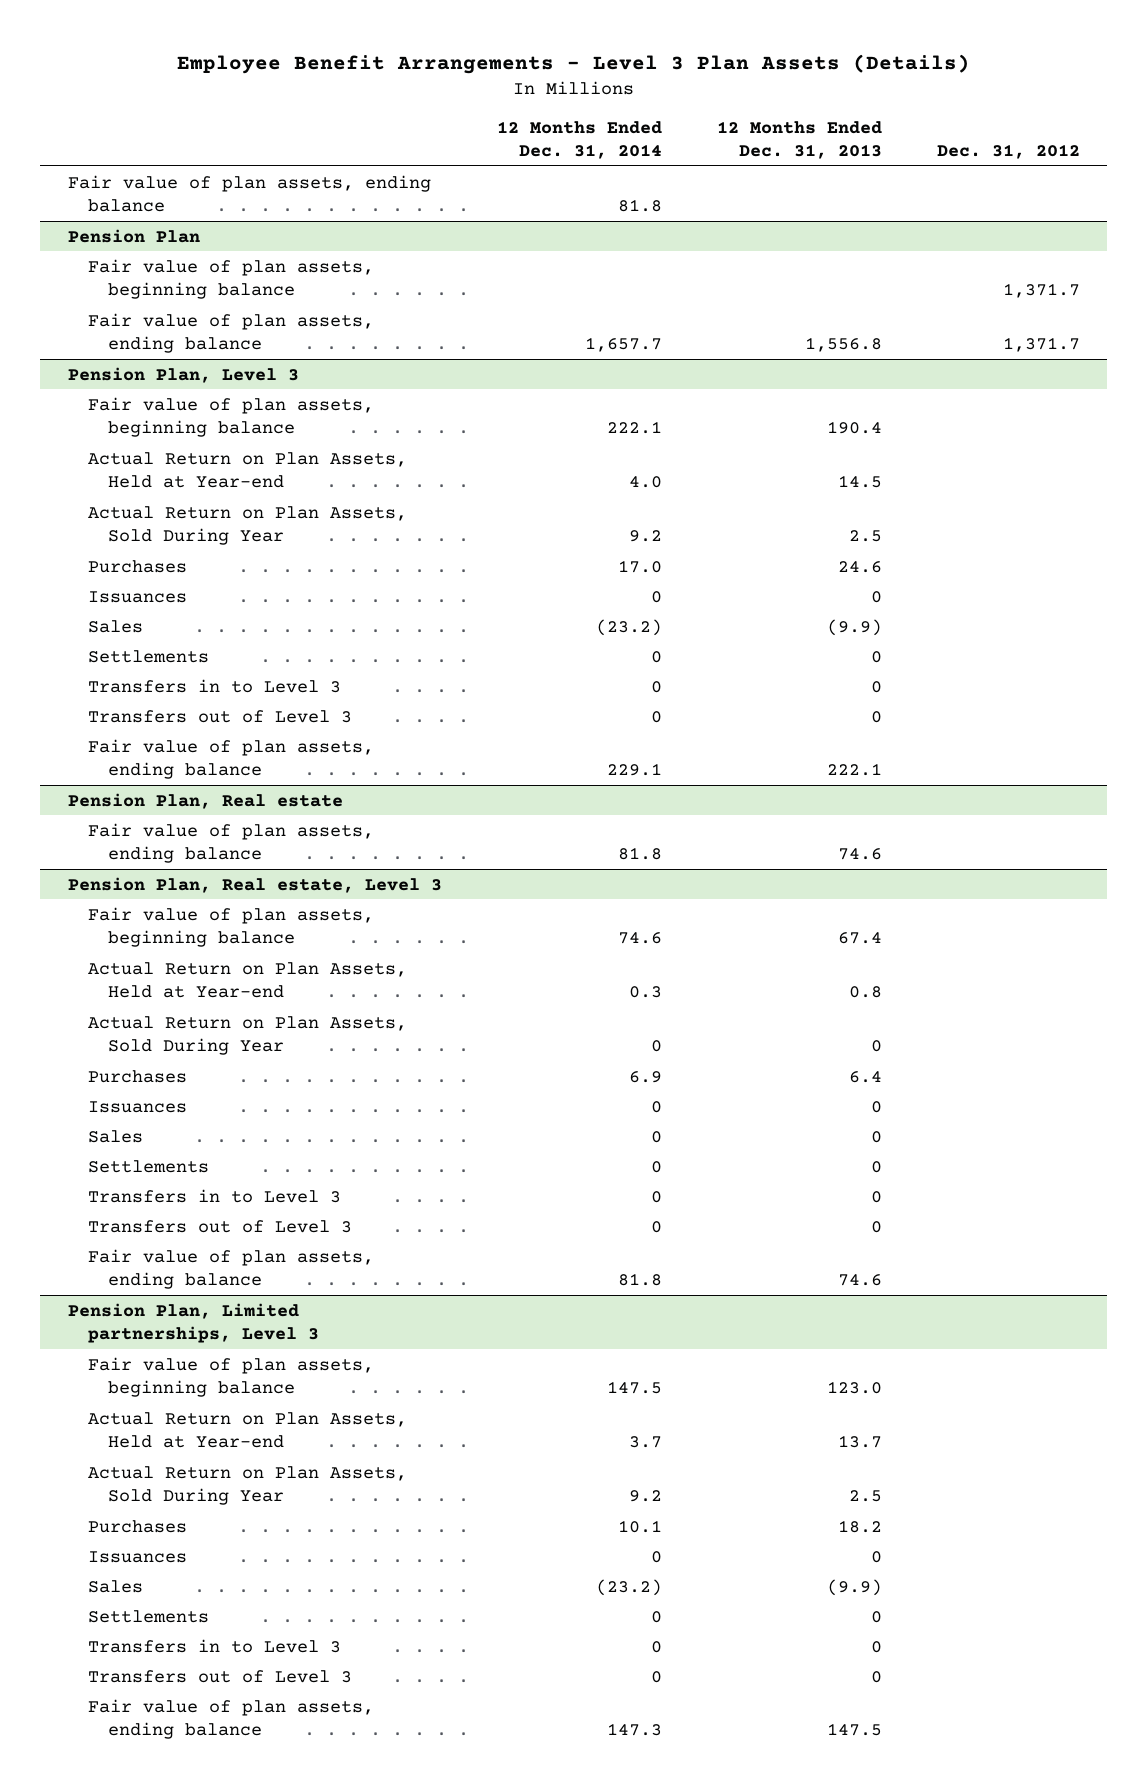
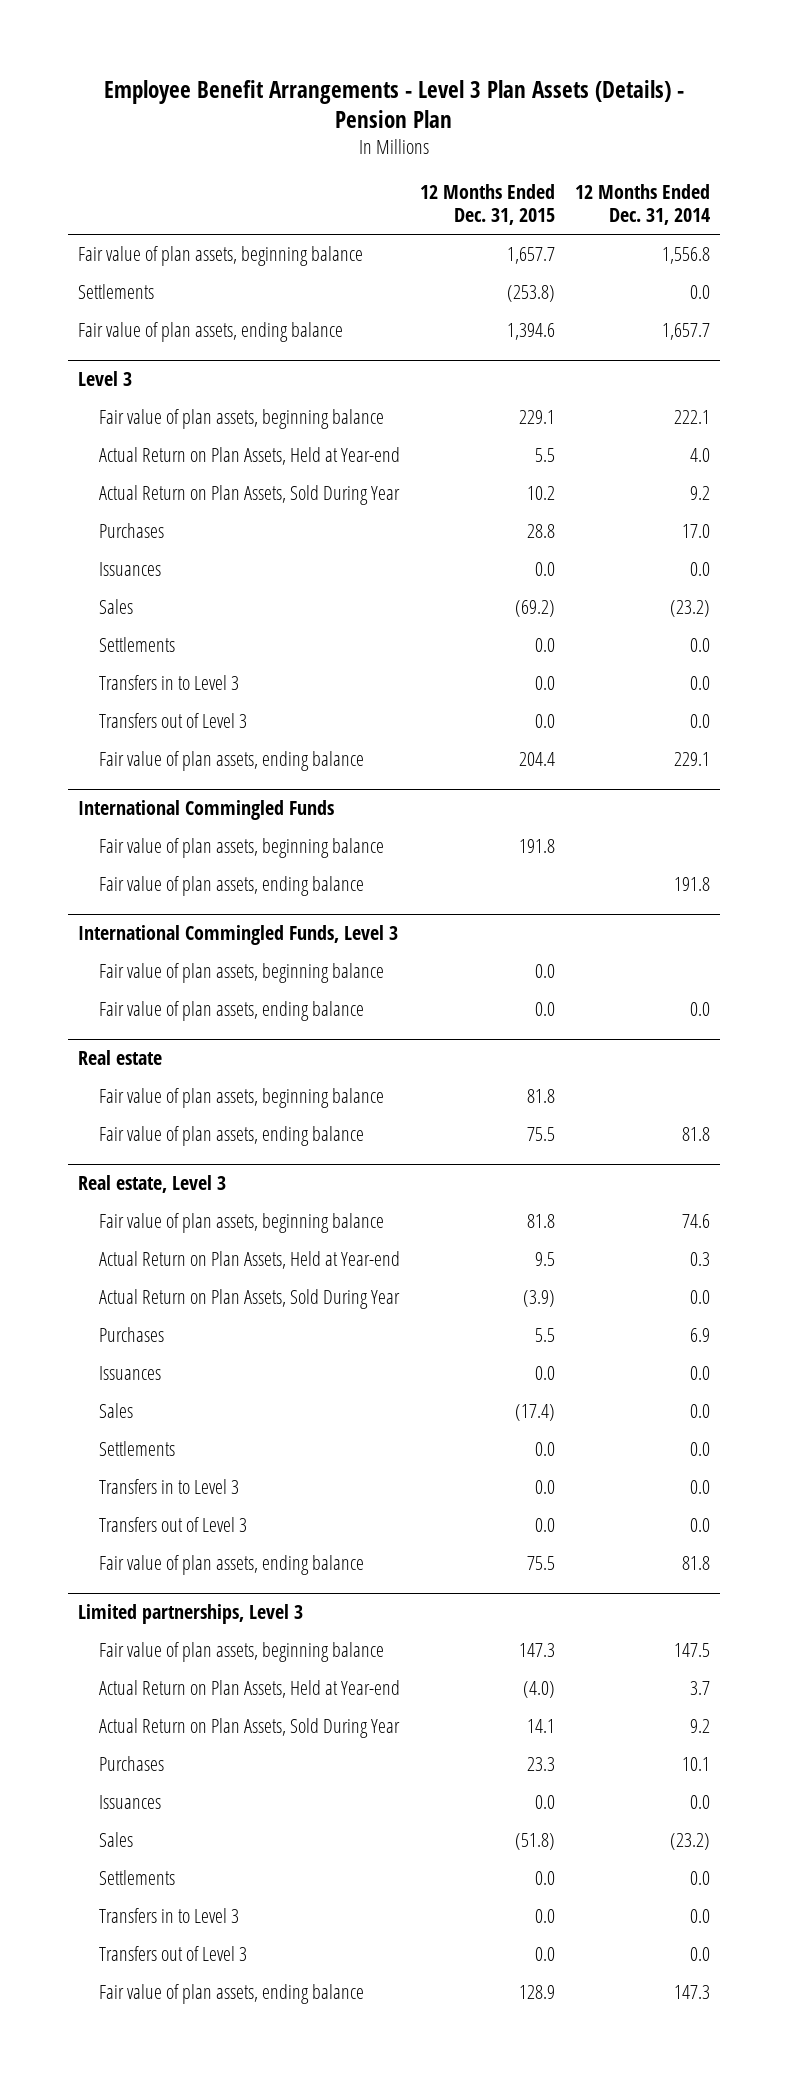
- Employee Benefit Arrangements - Level 3 Plan Assets (Details)
+ Employee Benefit Arrangements - Level 3 Plan Assets (Details) - Pension Plan
- | 12 Months Ended Dec. 31, 2014 | 12 Months Ended Dec. 31, 2013 | Dec. 31, 2012
+ | 12 Months Ended Dec. 31, 2015 | 12 Months Ended Dec. 31, 2014
- Fair value of plan assets, ending balance | 81.8 | |
- Pension Plan
- Fair value of plan assets, beginning balance | | | 1,371.7
+ Fair value of plan assets, beginning balance | 1,657.7 | 1,556.8
+ Settlements | (253.8) | 0.0
- Pension Plan, Level 3
+ Level 3
- Issuances | 0 | 0 |
+ Issuances | 0.0 | 0.0
- Settlements | 0 | 0 |
- Transfers in to Level 3 | 0 | 0 |
- Transfers out of Level 3 | 0 | 0 |
+ Settlements | 0.0 | 0.0
+ Transfers in to Level 3 | 0.0 | 0.0
+ Transfers out of Level 3 | 0.0 | 0.0
- Pension Plan, Real estate
+ International Commingled Funds
+ Fair value of plan assets, beginning balance | 191.8 |
+ Fair value of plan assets, ending balance | | 191.8
+ International Commingled Funds, Level 3
+ Fair value of plan assets, beginning balance | 0.0 |
+ Fair value of plan assets, ending balance | 0.0 | 0.0
+ Real estate
+ Fair value of plan assets, beginning balance | 81.8 |
- Pension Plan, Real estate, Level 3
+ Real estate, Level 3
- Actual Return on Plan Assets, Sold During Year | 0 | 0 |
+ Actual Return on Plan Assets, Sold During Year | (3.9) | 0.0
- Issuances | 0 | 0 |
- Sales | 0 | 0 |
- Settlements | 0 | 0 |
- Transfers in to Level 3 | 0 | 0 |
- Transfers out of Level 3 | 0 | 0 |
+ Issuances | 0.0 | 0.0
+ Sales | (17.4) | 0.0
+ Settlements | 0.0 | 0.0
+ Transfers in to Level 3 | 0.0 | 0.0
+ Transfers out of Level 3 | 0.0 | 0.0
- Pension Plan, Limited partnerships, Level 3
+ Limited partnerships, Level 3
- Issuances | 0 | 0 |
+ Issuances | 0.0 | 0.0
- Settlements | 0 | 0 |
- Transfers in to Level 3 | 0 | 0 |
- Transfers out of Level 3 | 0 | 0 |
+ Settlements | 0.0 | 0.0
+ Transfers in to Level 3 | 0.0 | 0.0
+ Transfers out of Level 3 | 0.0 | 0.0

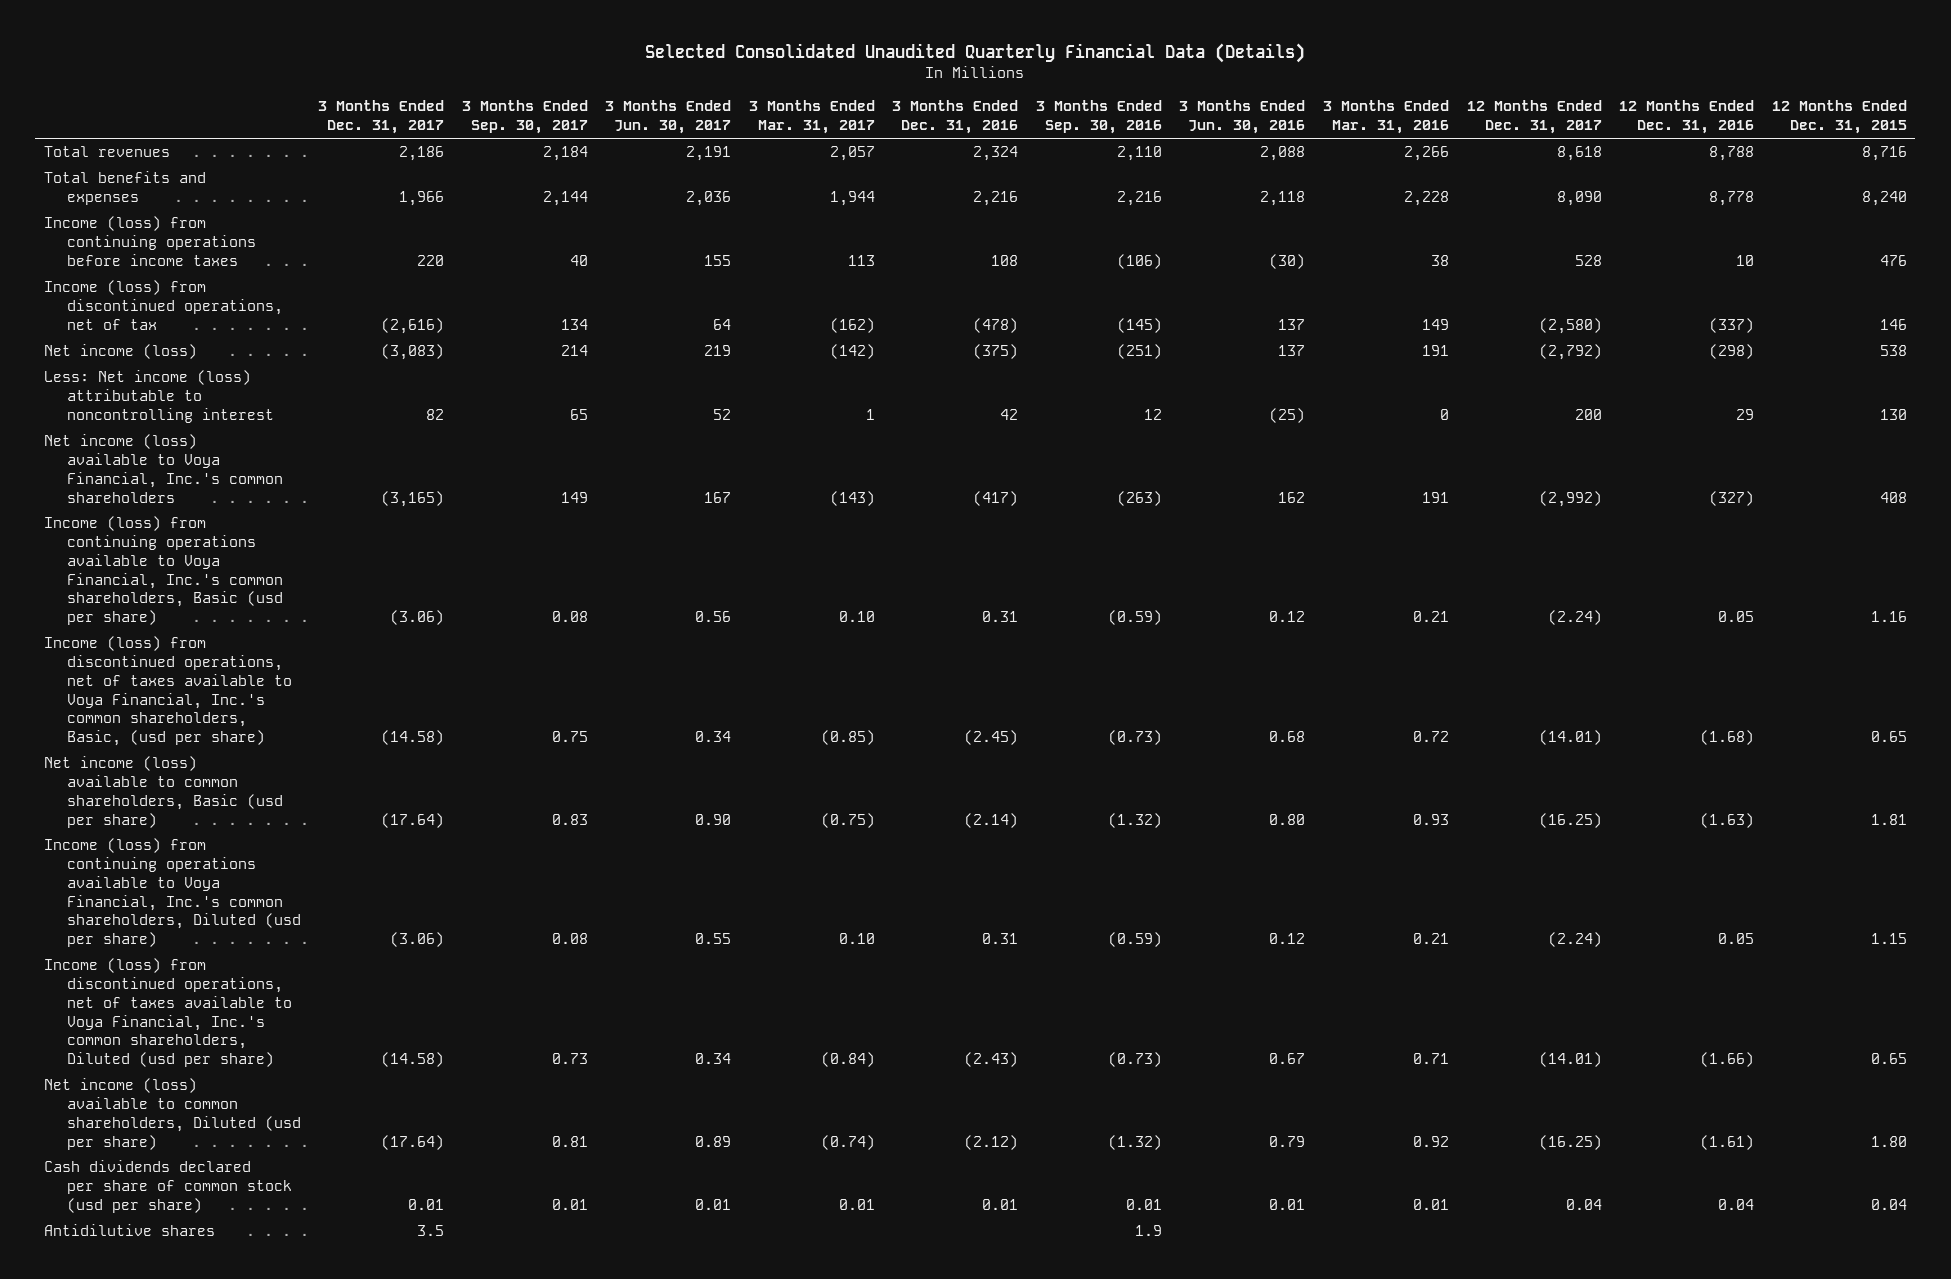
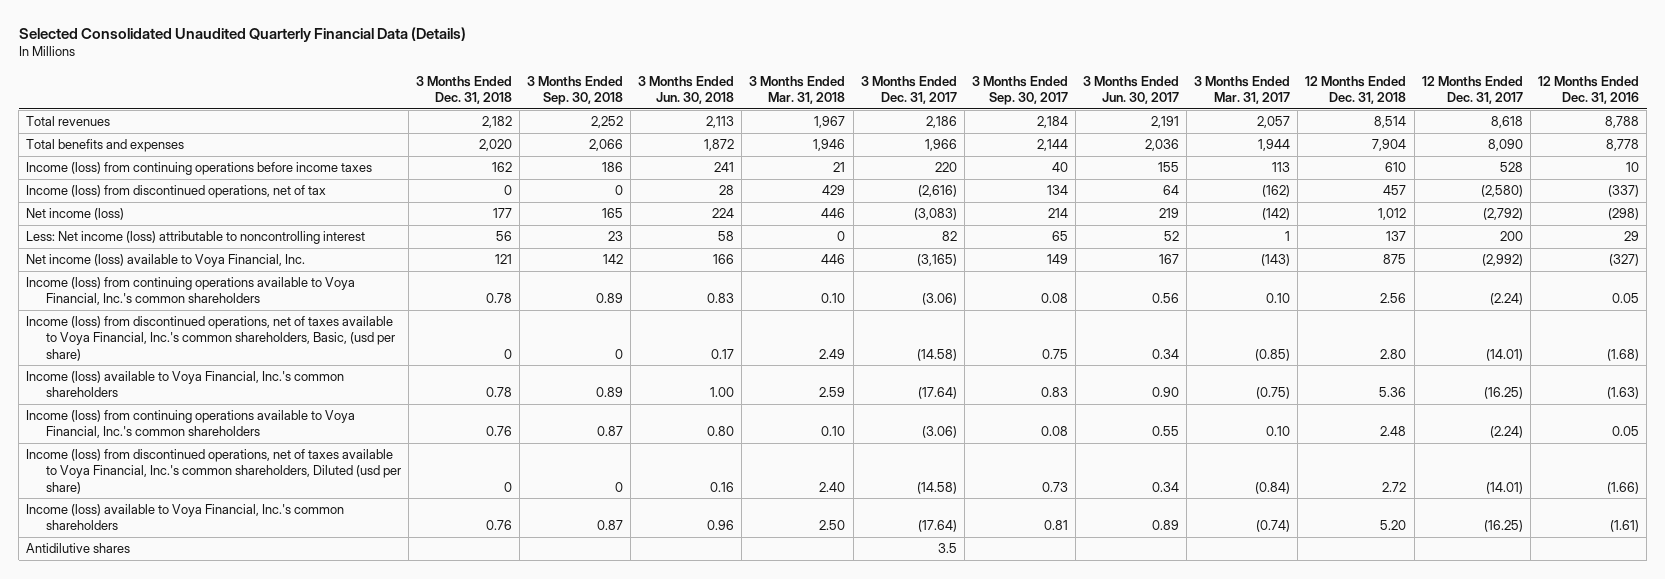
- | 3 Months Ended Dec. 31, 2017 | 3 Months Ended Sep. 30, 2017 | 3 Months Ended Jun. 30, 2017 | 3 Months Ended Mar. 31, 2017 | 3 Months Ended Dec. 31, 2016 | 3 Months Ended Sep. 30, 2016 | 3 Months Ended Jun. 30, 2016 | 3 Months Ended Mar. 31, 2016 | 12 Months Ended Dec. 31, 2017 | 12 Months Ended Dec. 31, 2016 | 12 Months Ended Dec. 31, 2015
+ | 3 Months Ended Dec. 31, 2018 | 3 Months Ended Sep. 30, 2018 | 3 Months Ended Jun. 30, 2018 | 3 Months Ended Mar. 31, 2018 | 3 Months Ended Dec. 31, 2017 | 3 Months Ended Sep. 30, 2017 | 3 Months Ended Jun. 30, 2017 | 3 Months Ended Mar. 31, 2017 | 12 Months Ended Dec. 31, 2018 | 12 Months Ended Dec. 31, 2017 | 12 Months Ended Dec. 31, 2016
- Net income (loss) available to Voya Financial, Inc.'s common shareholders | (3,165) | 149 | 167 | (143) | (417) | (263) | 162 | 191 | (2,992) | (327) | 408
- Income (loss) from continuing operations available to Voya Financial, Inc.'s common shareholders, Basic (usd per share) | (3.06) | 0.08 | 0.56 | 0.10 | 0.31 | (0.59) | 0.12 | 0.21 | (2.24) | 0.05 | 1.16
+ Net income (loss) available to Voya Financial, Inc. | 121 | 142 | 166 | 446 | (3,165) | 149 | 167 | (143) | 875 | (2,992) | (327)
+ Income (loss) from continuing operations available to Voya Financial, Inc.'s common shareholders | 0.78 | 0.89 | 0.83 | 0.10 | (3.06) | 0.08 | 0.56 | 0.10 | 2.56 | (2.24) | 0.05
- Net income (loss) available to common shareholders, Basic (usd per share) | (17.64) | 0.83 | 0.90 | (0.75) | (2.14) | (1.32) | 0.80 | 0.93 | (16.25) | (1.63) | 1.81
- Income (loss) from continuing operations available to Voya Financial, Inc.'s common shareholders, Diluted (usd per share) | (3.06) | 0.08 | 0.55 | 0.10 | 0.31 | (0.59) | 0.12 | 0.21 | (2.24) | 0.05 | 1.15
+ Income (loss) available to Voya Financial, Inc.'s common shareholders | 0.78 | 0.89 | 1.00 | 2.59 | (17.64) | 0.83 | 0.90 | (0.75) | 5.36 | (16.25) | (1.63)
+ Income (loss) from continuing operations available to Voya Financial, Inc.'s common shareholders | 0.76 | 0.87 | 0.80 | 0.10 | (3.06) | 0.08 | 0.55 | 0.10 | 2.48 | (2.24) | 0.05
- Net income (loss) available to common shareholders, Diluted (usd per share) | (17.64) | 0.81 | 0.89 | (0.74) | (2.12) | (1.32) | 0.79 | 0.92 | (16.25) | (1.61) | 1.80
- Cash dividends declared per share of common stock (usd per share) | 0.01 | 0.01 | 0.01 | 0.01 | 0.01 | 0.01 | 0.01 | 0.01 | 0.04 | 0.04 | 0.04
+ Income (loss) available to Voya Financial, Inc.'s common shareholders | 0.76 | 0.87 | 0.96 | 2.50 | (17.64) | 0.81 | 0.89 | (0.74) | 5.20 | (16.25) | (1.61)

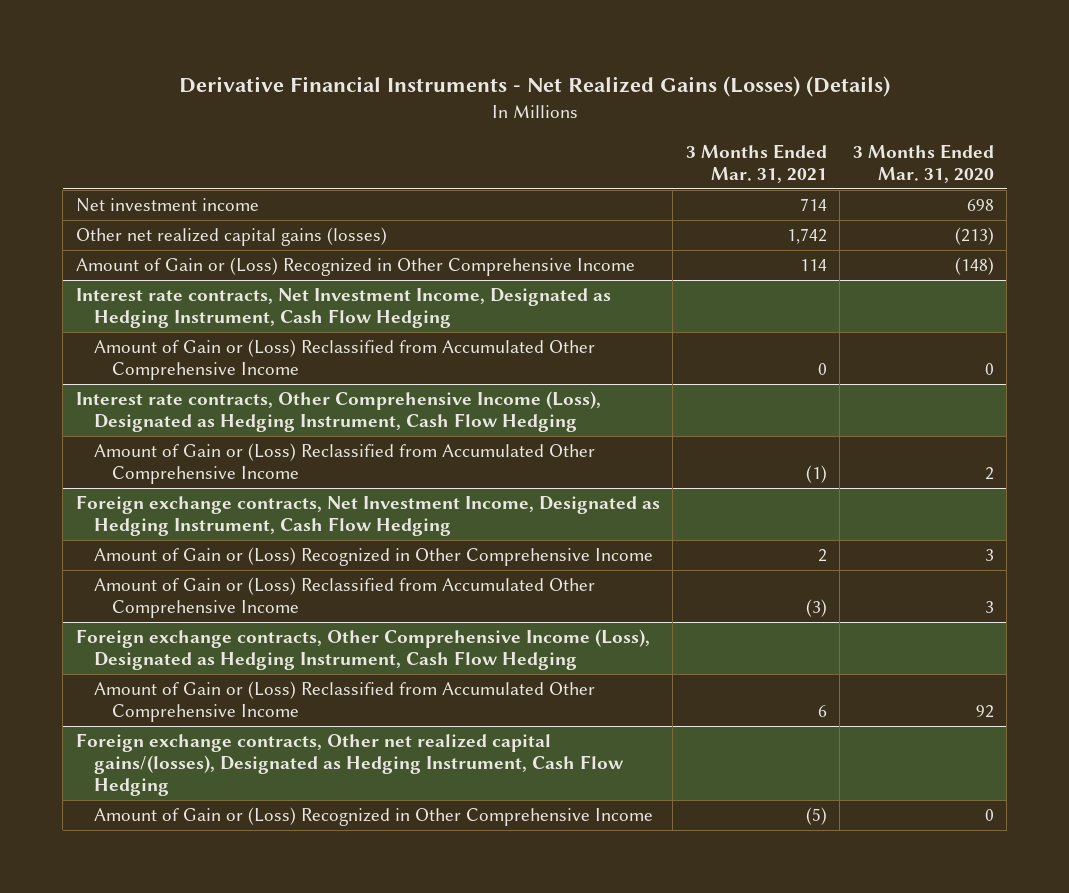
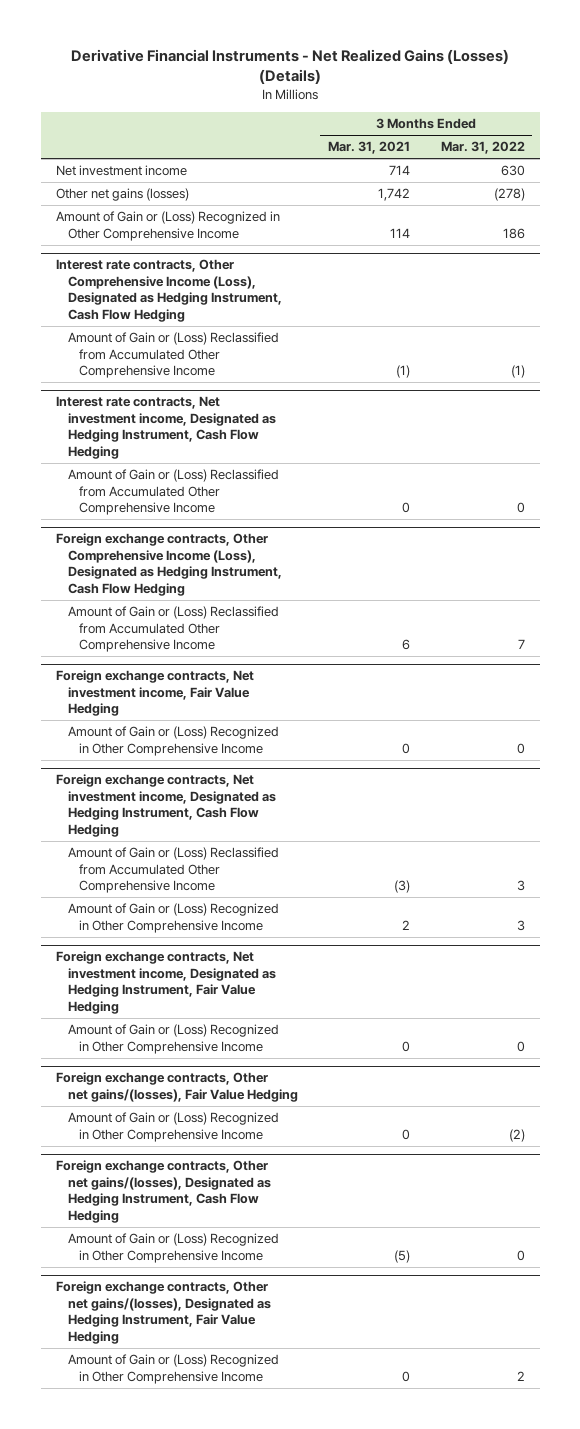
- | 3 Months Ended Mar. 31, 2021 | 3 Months Ended Mar. 31, 2020
+ | 3 Months Ended Mar. 31, 2021 | 3 Months Ended Mar. 31, 2022
- Other net realized capital gains (losses) | 1,742 | (213)
+ Other net gains (losses) | 1,742 | (278)
- Interest rate contracts, Net Investment Income, Designated as Hedging Instrument, Cash Flow Hedging
- Amount of Gain or (Loss) Reclassified from Accumulated Other Comprehensive Income | 0 | 0
- Foreign exchange contracts, Net Investment Income, Designated as Hedging Instrument, Cash Flow Hedging
- Amount of Gain or (Loss) Recognized in Other Comprehensive Income | 2 | 3
- Amount of Gain or (Loss) Reclassified from Accumulated Other Comprehensive Income | (3) | 3
+ Interest rate contracts, Net investment income, Designated as Hedging Instrument, Cash Flow Hedging
+ Amount of Gain or (Loss) Reclassified from Accumulated Other Comprehensive Income | 0 | 0
- Foreign exchange contracts, Other net realized capital gains/(losses), Designated as Hedging Instrument, Cash Flow Hedging
+ Foreign exchange contracts, Net investment income, Fair Value Hedging
+ Amount of Gain or (Loss) Recognized in Other Comprehensive Income | 0 | 0
+ Foreign exchange contracts, Net investment income, Designated as Hedging Instrument, Cash Flow Hedging
+ Amount of Gain or (Loss) Reclassified from Accumulated Other Comprehensive Income | (3) | 3
+ Amount of Gain or (Loss) Recognized in Other Comprehensive Income | 2 | 3
+ Foreign exchange contracts, Net investment income, Designated as Hedging Instrument, Fair Value Hedging
+ Amount of Gain or (Loss) Recognized in Other Comprehensive Income | 0 | 0
+ Foreign exchange contracts, Other net gains/(losses), Fair Value Hedging
+ Amount of Gain or (Loss) Recognized in Other Comprehensive Income | 0 | (2)
+ Foreign exchange contracts, Other net gains/(losses), Designated as Hedging Instrument, Cash Flow Hedging
+ Foreign exchange contracts, Other net gains/(losses), Designated as Hedging Instrument, Fair Value Hedging
+ Amount of Gain or (Loss) Recognized in Other Comprehensive Income | 0 | 2

